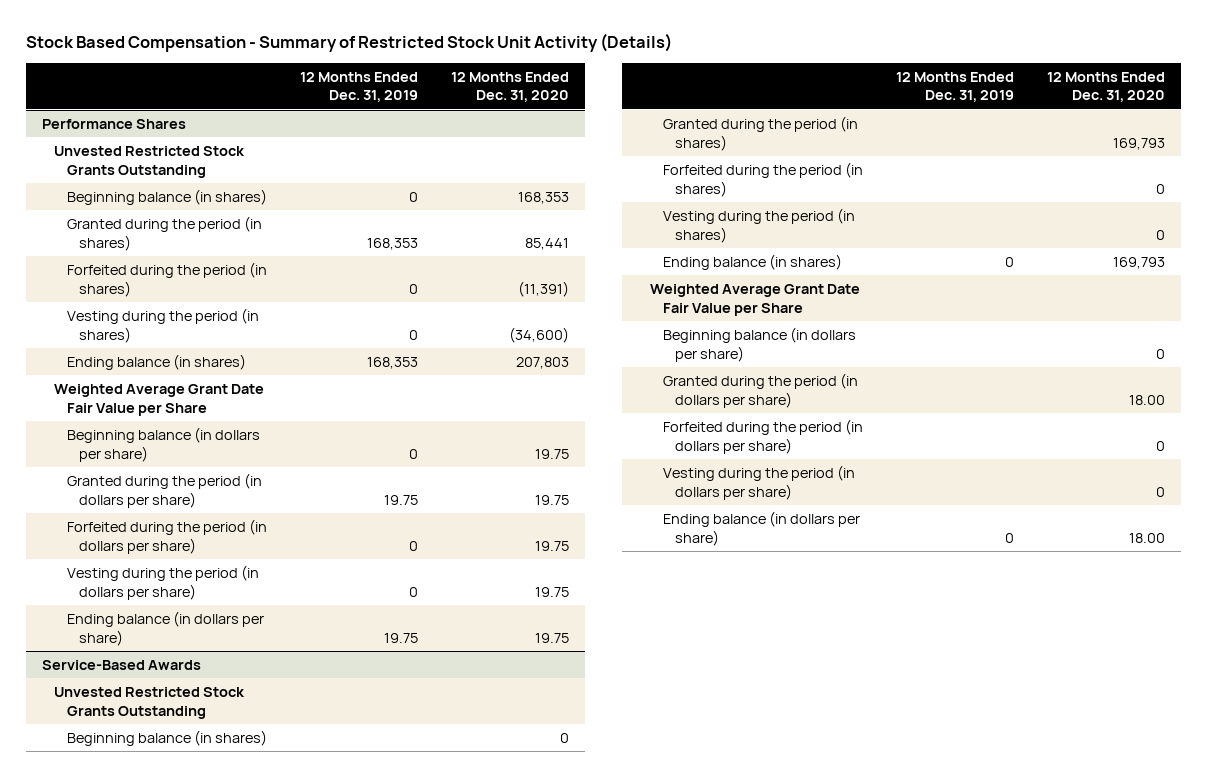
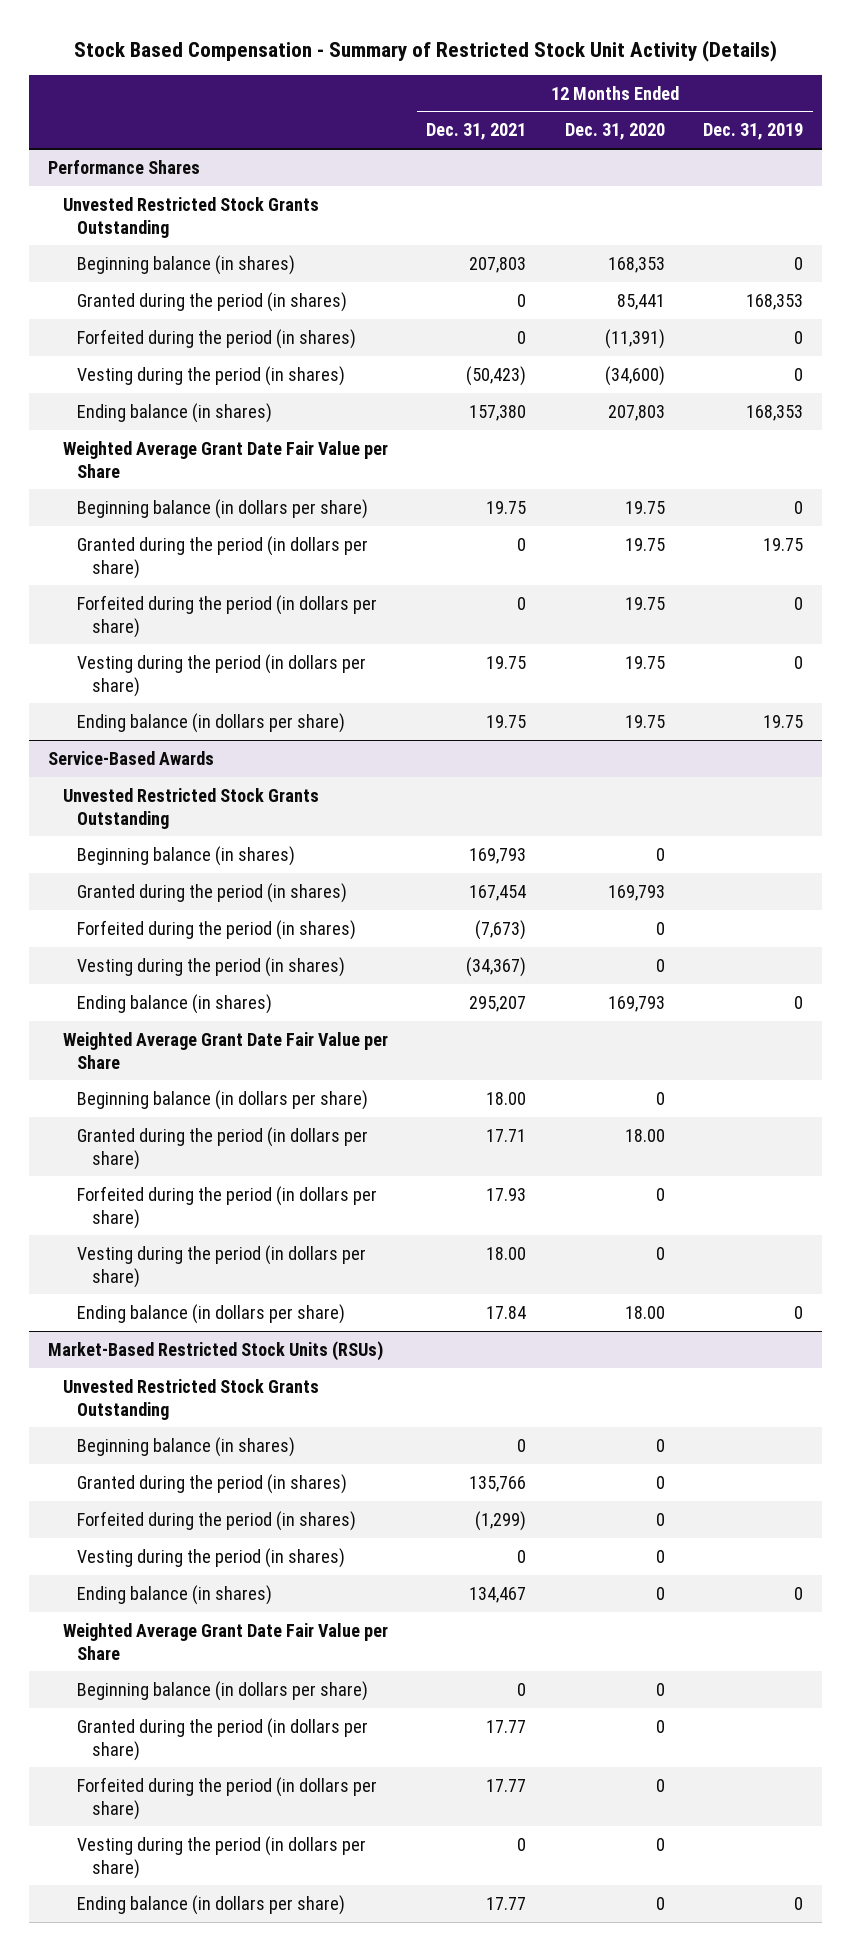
- | 12 Months Ended Dec. 31, 2019 | 12 Months Ended Dec. 31, 2020
+ | 12 Months Ended Dec. 31, 2021 | 12 Months Ended Dec. 31, 2020 | 12 Months Ended Dec. 31, 2019
+ Market-Based Restricted Stock Units (RSUs)
+ Unvested Restricted Stock Grants Outstanding
+ Beginning balance (in shares) | 0 | 0 |
+ Granted during the period (in shares) | 135,766 | 0 |
+ Forfeited during the period (in shares) | (1,299) | 0 |
+ Vesting during the period (in shares) | 0 | 0 |
+ Ending balance (in shares) | 134,467 | 0 | 0
+ Weighted Average Grant Date Fair Value per Share
+ Beginning balance (in dollars per share) | 0 | 0 |
+ Granted during the period (in dollars per share) | 17.77 | 0 |
+ Forfeited during the period (in dollars per share) | 17.77 | 0 |
+ Vesting during the period (in dollars per share) | 0 | 0 |
+ Ending balance (in dollars per share) | 17.77 | 0 | 0

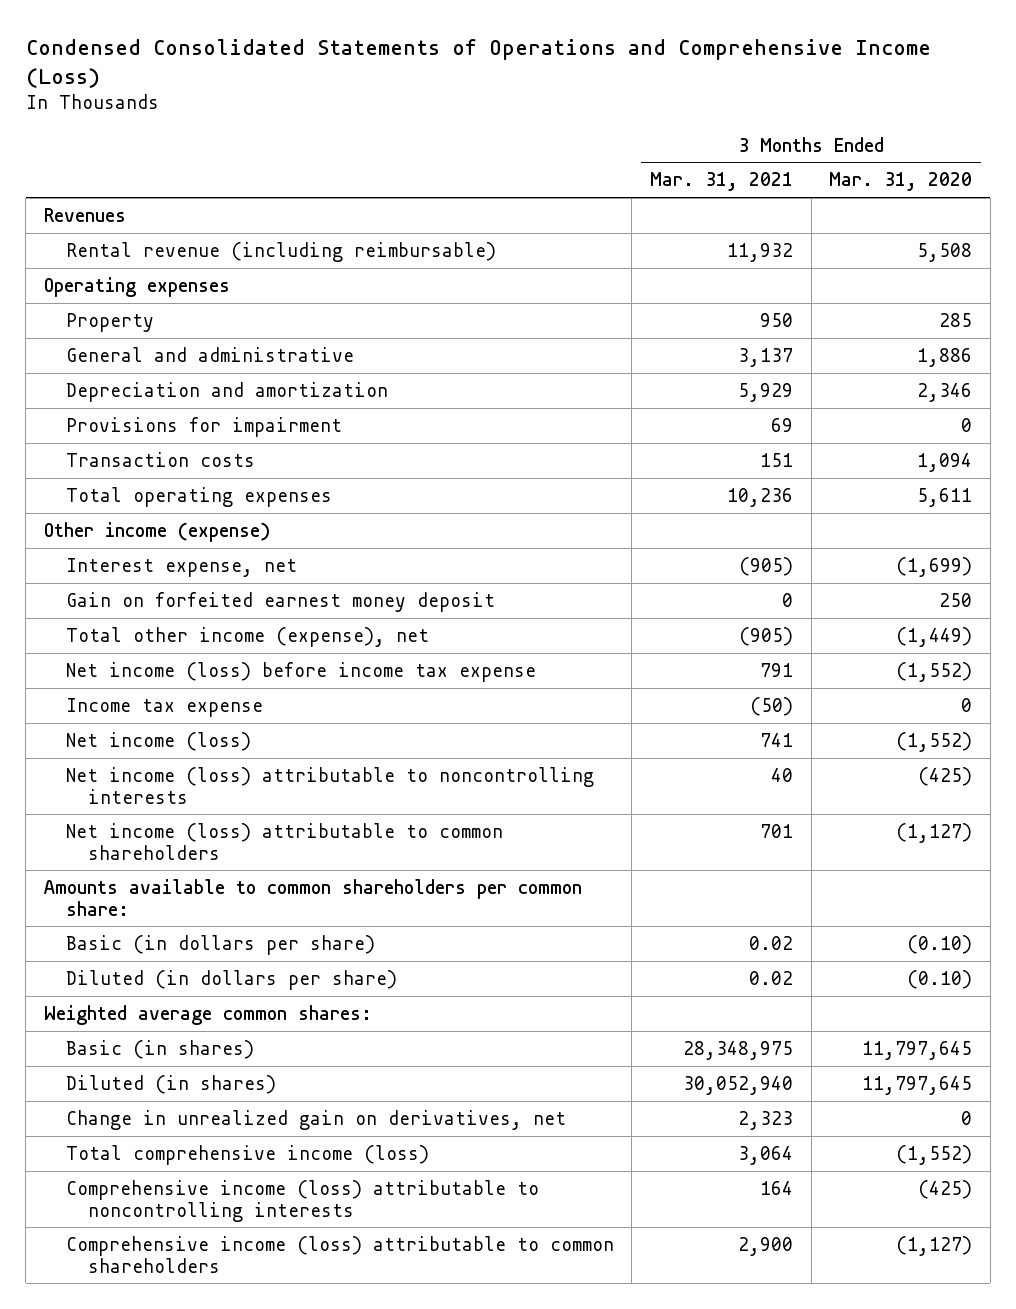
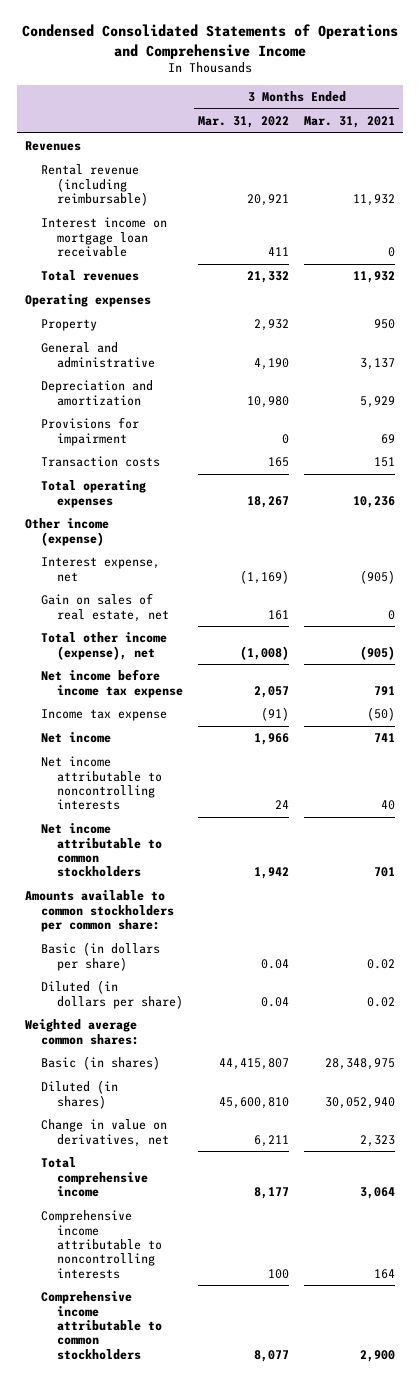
- Condensed Consolidated Statements of Operations and Comprehensive Income (Loss)
+ Condensed Consolidated Statements of Operations and Comprehensive Income
- | 3 Months Ended Mar. 31, 2021 | 3 Months Ended Mar. 31, 2020
+ | 3 Months Ended Mar. 31, 2022 | 3 Months Ended Mar. 31, 2021
+ Interest income on mortgage loan receivable | 411 | 0
+ Total revenues | 21,332 | 11,932
- Gain on forfeited earnest money deposit | 0 | 250
+ Gain on sales of real estate, net | 161 | 0
- Net income (loss) before income tax expense | 791 | (1,552)
+ Net income before income tax expense | 2,057 | 791
- Net income (loss) | 741 | (1,552)
- Net income (loss) attributable to noncontrolling interests | 40 | (425)
- Net income (loss) attributable to common shareholders | 701 | (1,127)
- Amounts available to common shareholders per common share:
+ Net income | 1,966 | 741
+ Net income attributable to noncontrolling interests | 24 | 40
+ Net income attributable to common stockholders | 1,942 | 701
+ Amounts available to common stockholders per common share:
- Change in unrealized gain on derivatives, net | 2,323 | 0
- Total comprehensive income (loss) | 3,064 | (1,552)
- Comprehensive income (loss) attributable to noncontrolling interests | 164 | (425)
- Comprehensive income (loss) attributable to common shareholders | 2,900 | (1,127)
+ Change in value on derivatives, net | 6,211 | 2,323
+ Total comprehensive income | 8,177 | 3,064
+ Comprehensive income attributable to noncontrolling interests | 100 | 164
+ Comprehensive income attributable to common stockholders | 8,077 | 2,900

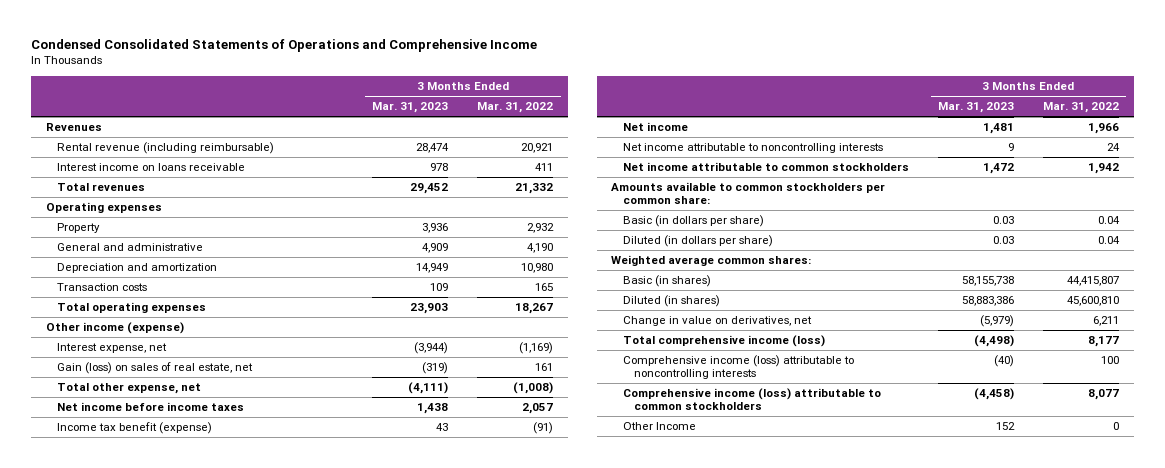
- | 3 Months Ended Mar. 31, 2022 | 3 Months Ended Mar. 31, 2021
+ | 3 Months Ended Mar. 31, 2023 | 3 Months Ended Mar. 31, 2022
- Interest income on mortgage loan receivable | 411 | 0
+ Interest income on loans receivable | 978 | 411
- Provisions for impairment | 0 | 69
- Gain on sales of real estate, net | 161 | 0
- Total other income (expense), net | (1,008) | (905)
- Net income before income tax expense | 2,057 | 791
- Income tax expense | (91) | (50)
+ Gain (loss) on sales of real estate, net | (319) | 161
+ Total other expense, net | (4,111) | (1,008)
+ Net income before income taxes | 1,438 | 2,057
+ Income tax benefit (expense) | 43 | (91)
- Total comprehensive income | 8,177 | 3,064
- Comprehensive income attributable to noncontrolling interests | 100 | 164
- Comprehensive income attributable to common stockholders | 8,077 | 2,900
+ Total comprehensive income (loss) | (4,498) | 8,177
+ Comprehensive income (loss) attributable to noncontrolling interests | (40) | 100
+ Comprehensive income (loss) attributable to common stockholders | (4,458) | 8,077
+ Other Income | 152 | 0

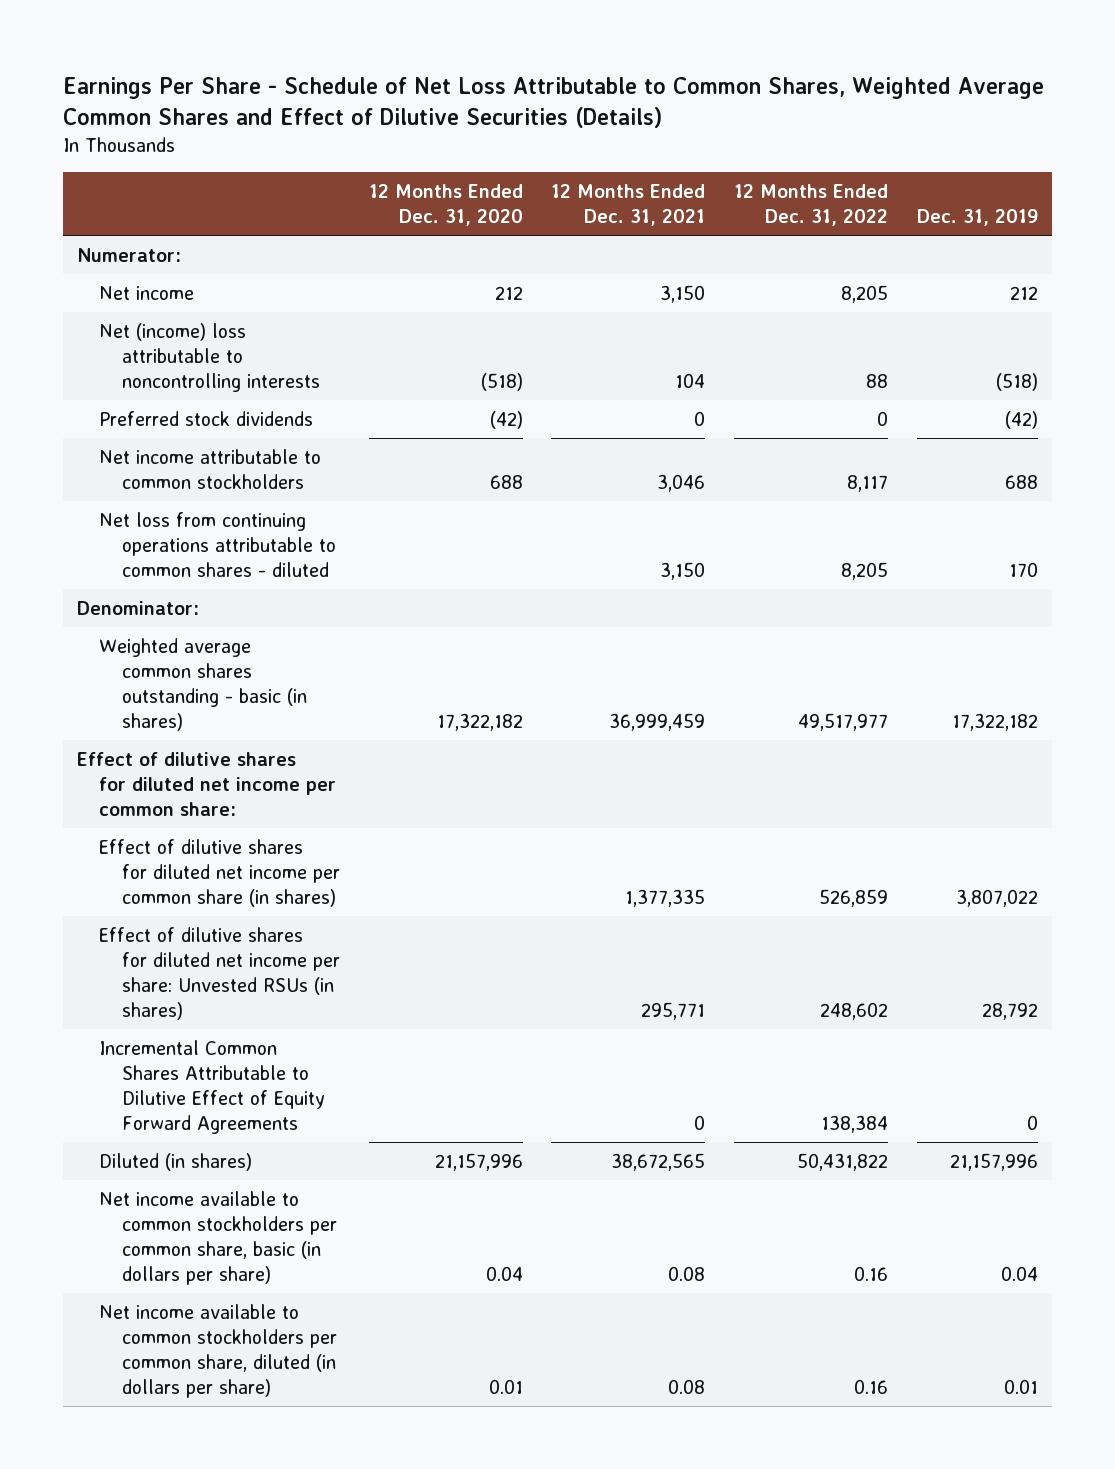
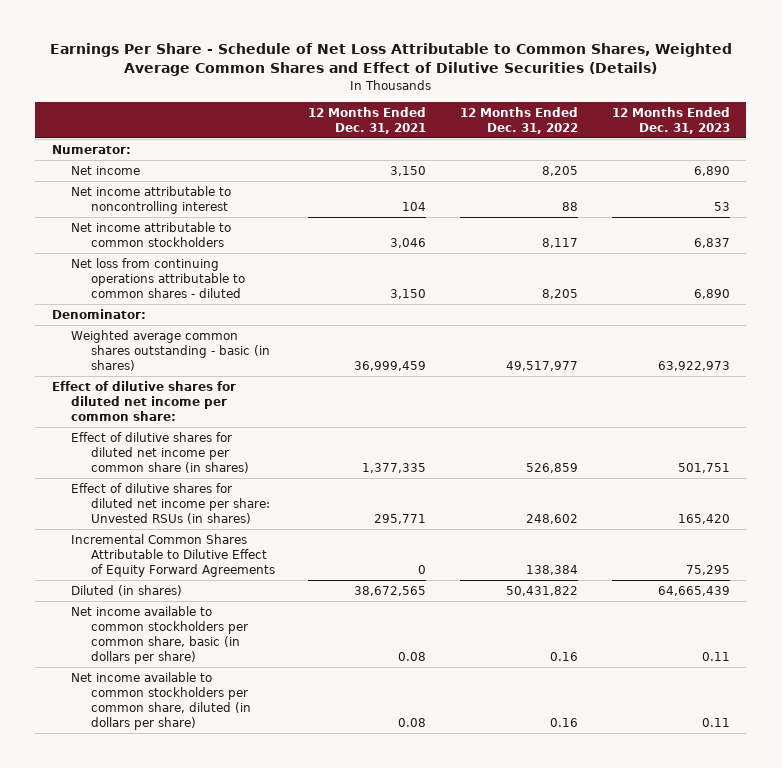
- | 12 Months Ended Dec. 31, 2020 | 12 Months Ended Dec. 31, 2021 | 12 Months Ended Dec. 31, 2022 | Dec. 31, 2019
+ | 12 Months Ended Dec. 31, 2021 | 12 Months Ended Dec. 31, 2022 | 12 Months Ended Dec. 31, 2023
- Net (income) loss attributable to noncontrolling interests | (518) | 104 | 88 | (518)
- Preferred stock dividends | (42) | 0 | 0 | (42)
+ Net income attributable to noncontrolling interest | 104 | 88 | 53

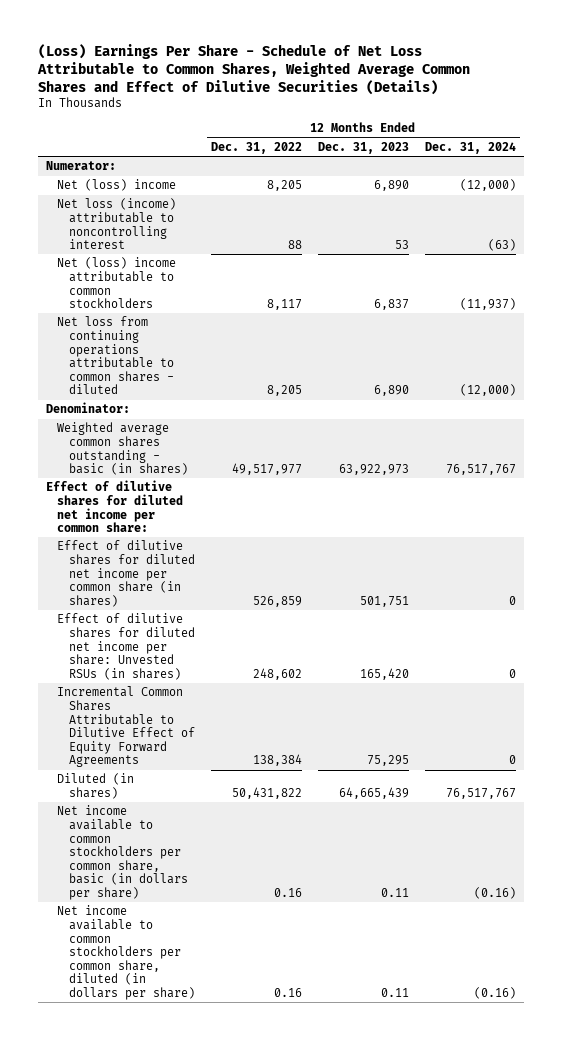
- Earnings Per Share - Schedule of Net Loss Attributable to Common Shares, Weighted Average Common Shares and Effect of Dilutive Securities (Details)
+ (Loss) Earnings Per Share - Schedule of Net Loss Attributable to Common Shares, Weighted Average Common Shares and Effect of Dilutive Securities (Details)
- | 12 Months Ended Dec. 31, 2021 | 12 Months Ended Dec. 31, 2022 | 12 Months Ended Dec. 31, 2023
+ | 12 Months Ended Dec. 31, 2022 | 12 Months Ended Dec. 31, 2023 | 12 Months Ended Dec. 31, 2024
- Net income | 3,150 | 8,205 | 6,890
- Net income attributable to noncontrolling interest | 104 | 88 | 53
- Net income attributable to common stockholders | 3,046 | 8,117 | 6,837
+ Net (loss) income | 8,205 | 6,890 | (12,000)
+ Net loss (income) attributable to noncontrolling interest | 88 | 53 | (63)
+ Net (loss) income attributable to common stockholders | 8,117 | 6,837 | (11,937)

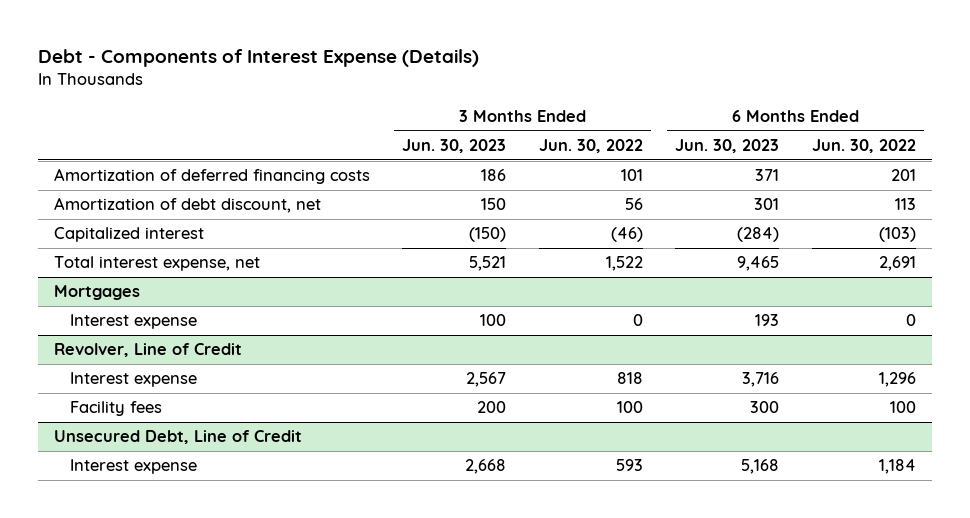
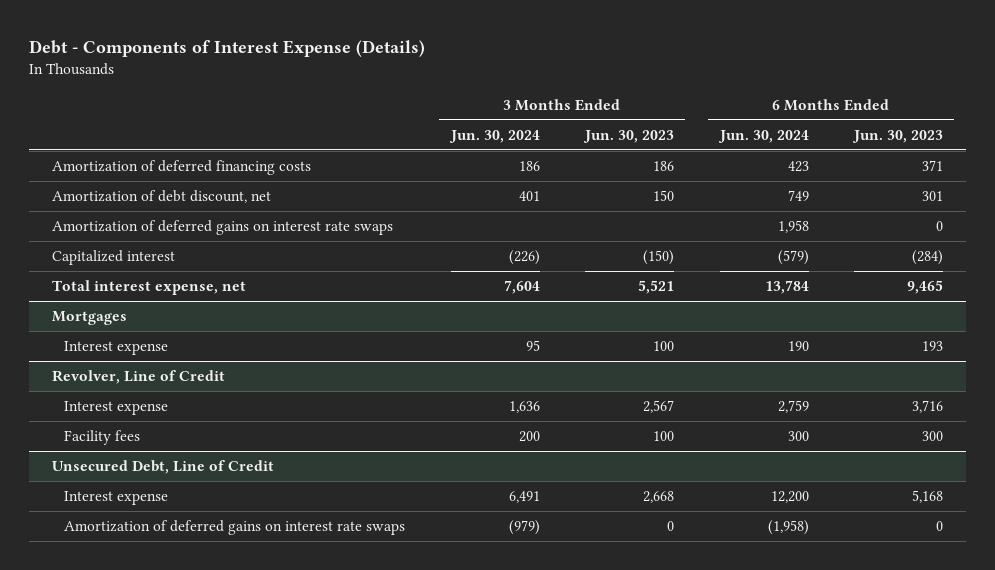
- | 3 Months Ended Jun. 30, 2023 | 3 Months Ended Jun. 30, 2022 | 6 Months Ended Jun. 30, 2023 | 6 Months Ended Jun. 30, 2022
+ | 3 Months Ended Jun. 30, 2024 | 3 Months Ended Jun. 30, 2023 | 6 Months Ended Jun. 30, 2024 | 6 Months Ended Jun. 30, 2023
+ Amortization of deferred gains on interest rate swaps | | | 1,958 | 0
@ Revolver, Line of Credit
- Facility fees | 200 | 100 | 300 | 100
+ Facility fees | 200 | 100 | 300 | 300
@ Unsecured Debt, Line of Credit
+ Amortization of deferred gains on interest rate swaps | (979) | 0 | (1,958) | 0

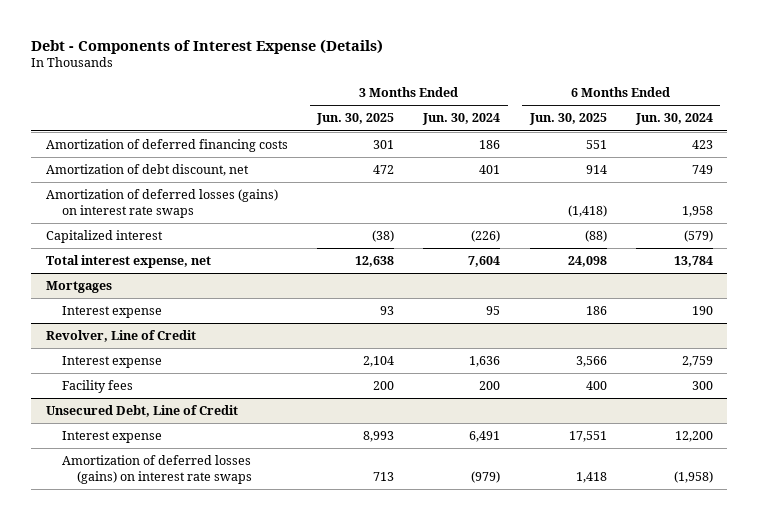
- | 3 Months Ended Jun. 30, 2024 | 3 Months Ended Jun. 30, 2023 | 6 Months Ended Jun. 30, 2024 | 6 Months Ended Jun. 30, 2023
+ | 3 Months Ended Jun. 30, 2025 | 3 Months Ended Jun. 30, 2024 | 6 Months Ended Jun. 30, 2025 | 6 Months Ended Jun. 30, 2024
- Amortization of deferred gains on interest rate swaps | | | 1,958 | 0
+ Amortization of deferred losses (gains) on interest rate swaps | | | (1,418) | 1,958
@ Unsecured Debt, Line of Credit
- Amortization of deferred gains on interest rate swaps | (979) | 0 | (1,958) | 0
+ Amortization of deferred losses (gains) on interest rate swaps | 713 | (979) | 1,418 | (1,958)

